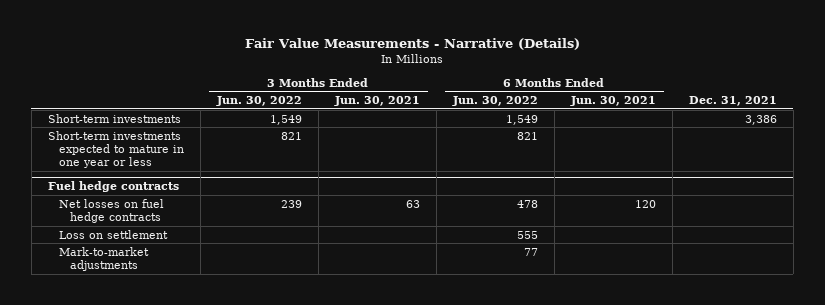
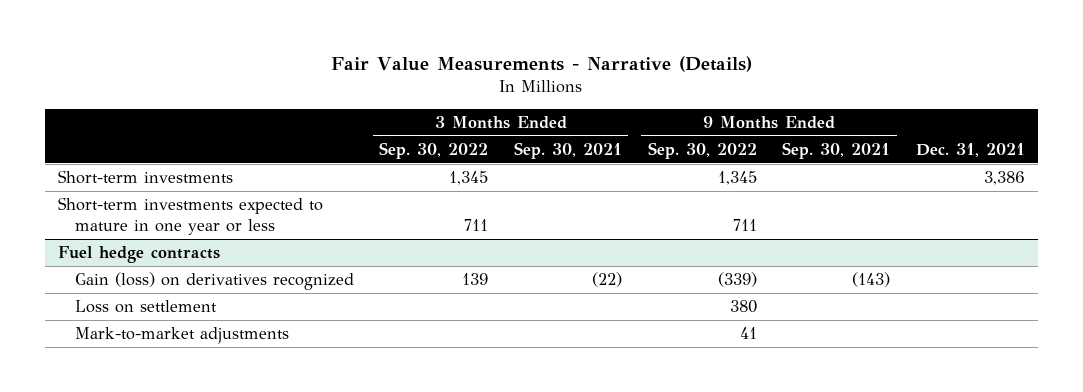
- | 3 Months Ended Jun. 30, 2022 | 3 Months Ended Jun. 30, 2021 | 6 Months Ended Jun. 30, 2022 | 6 Months Ended Jun. 30, 2021 | Dec. 31, 2021
+ | 3 Months Ended Sep. 30, 2022 | 3 Months Ended Sep. 30, 2021 | 9 Months Ended Sep. 30, 2022 | 9 Months Ended Sep. 30, 2021 | Dec. 31, 2021
@ Fuel hedge contracts
- Net losses on fuel hedge contracts | 239 | 63 | 478 | 120 |
+ Gain (loss) on derivatives recognized | 139 | (22) | (339) | (143) |

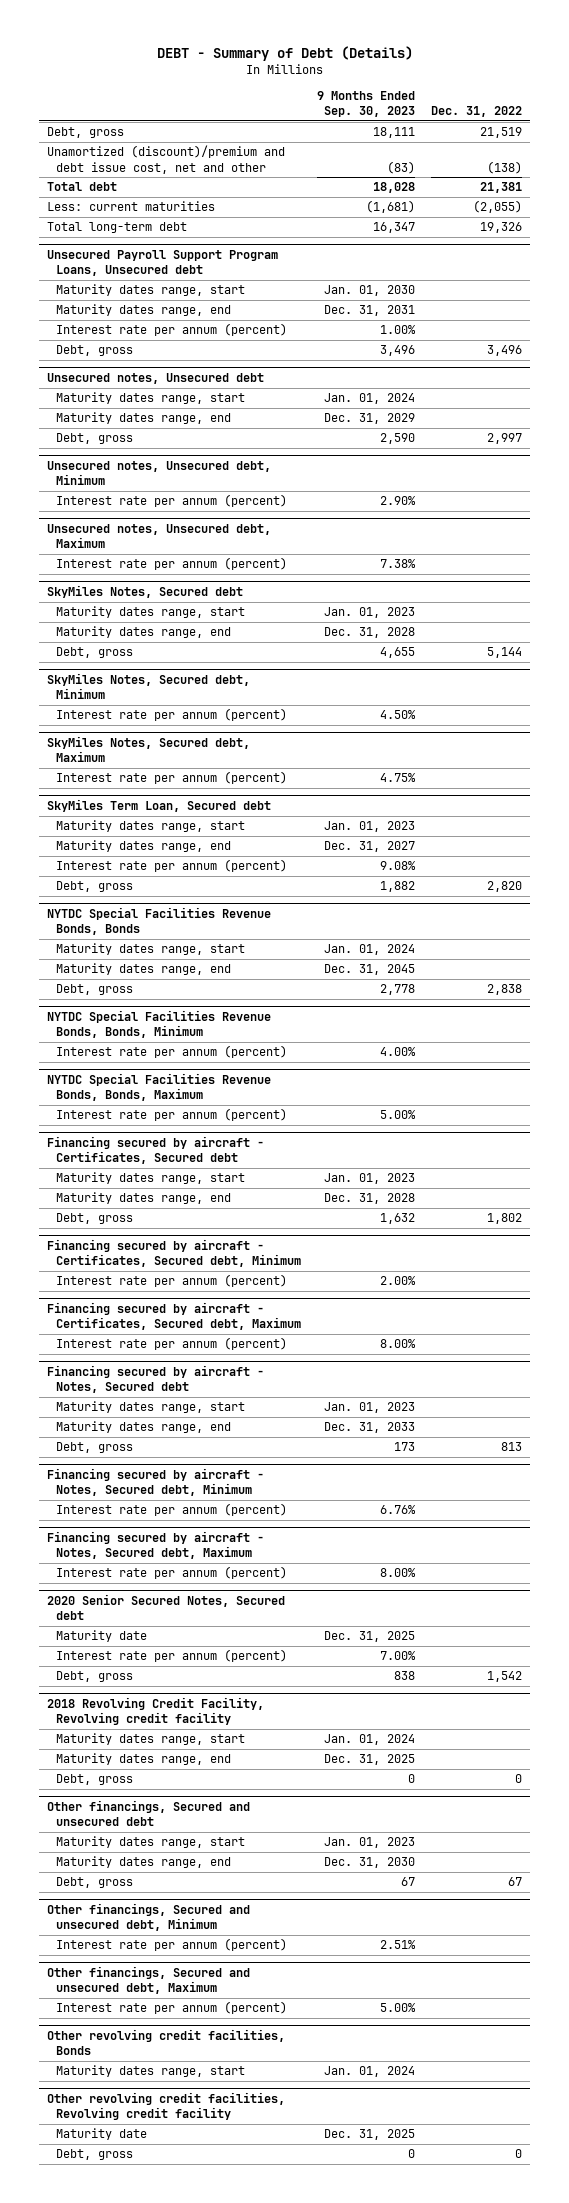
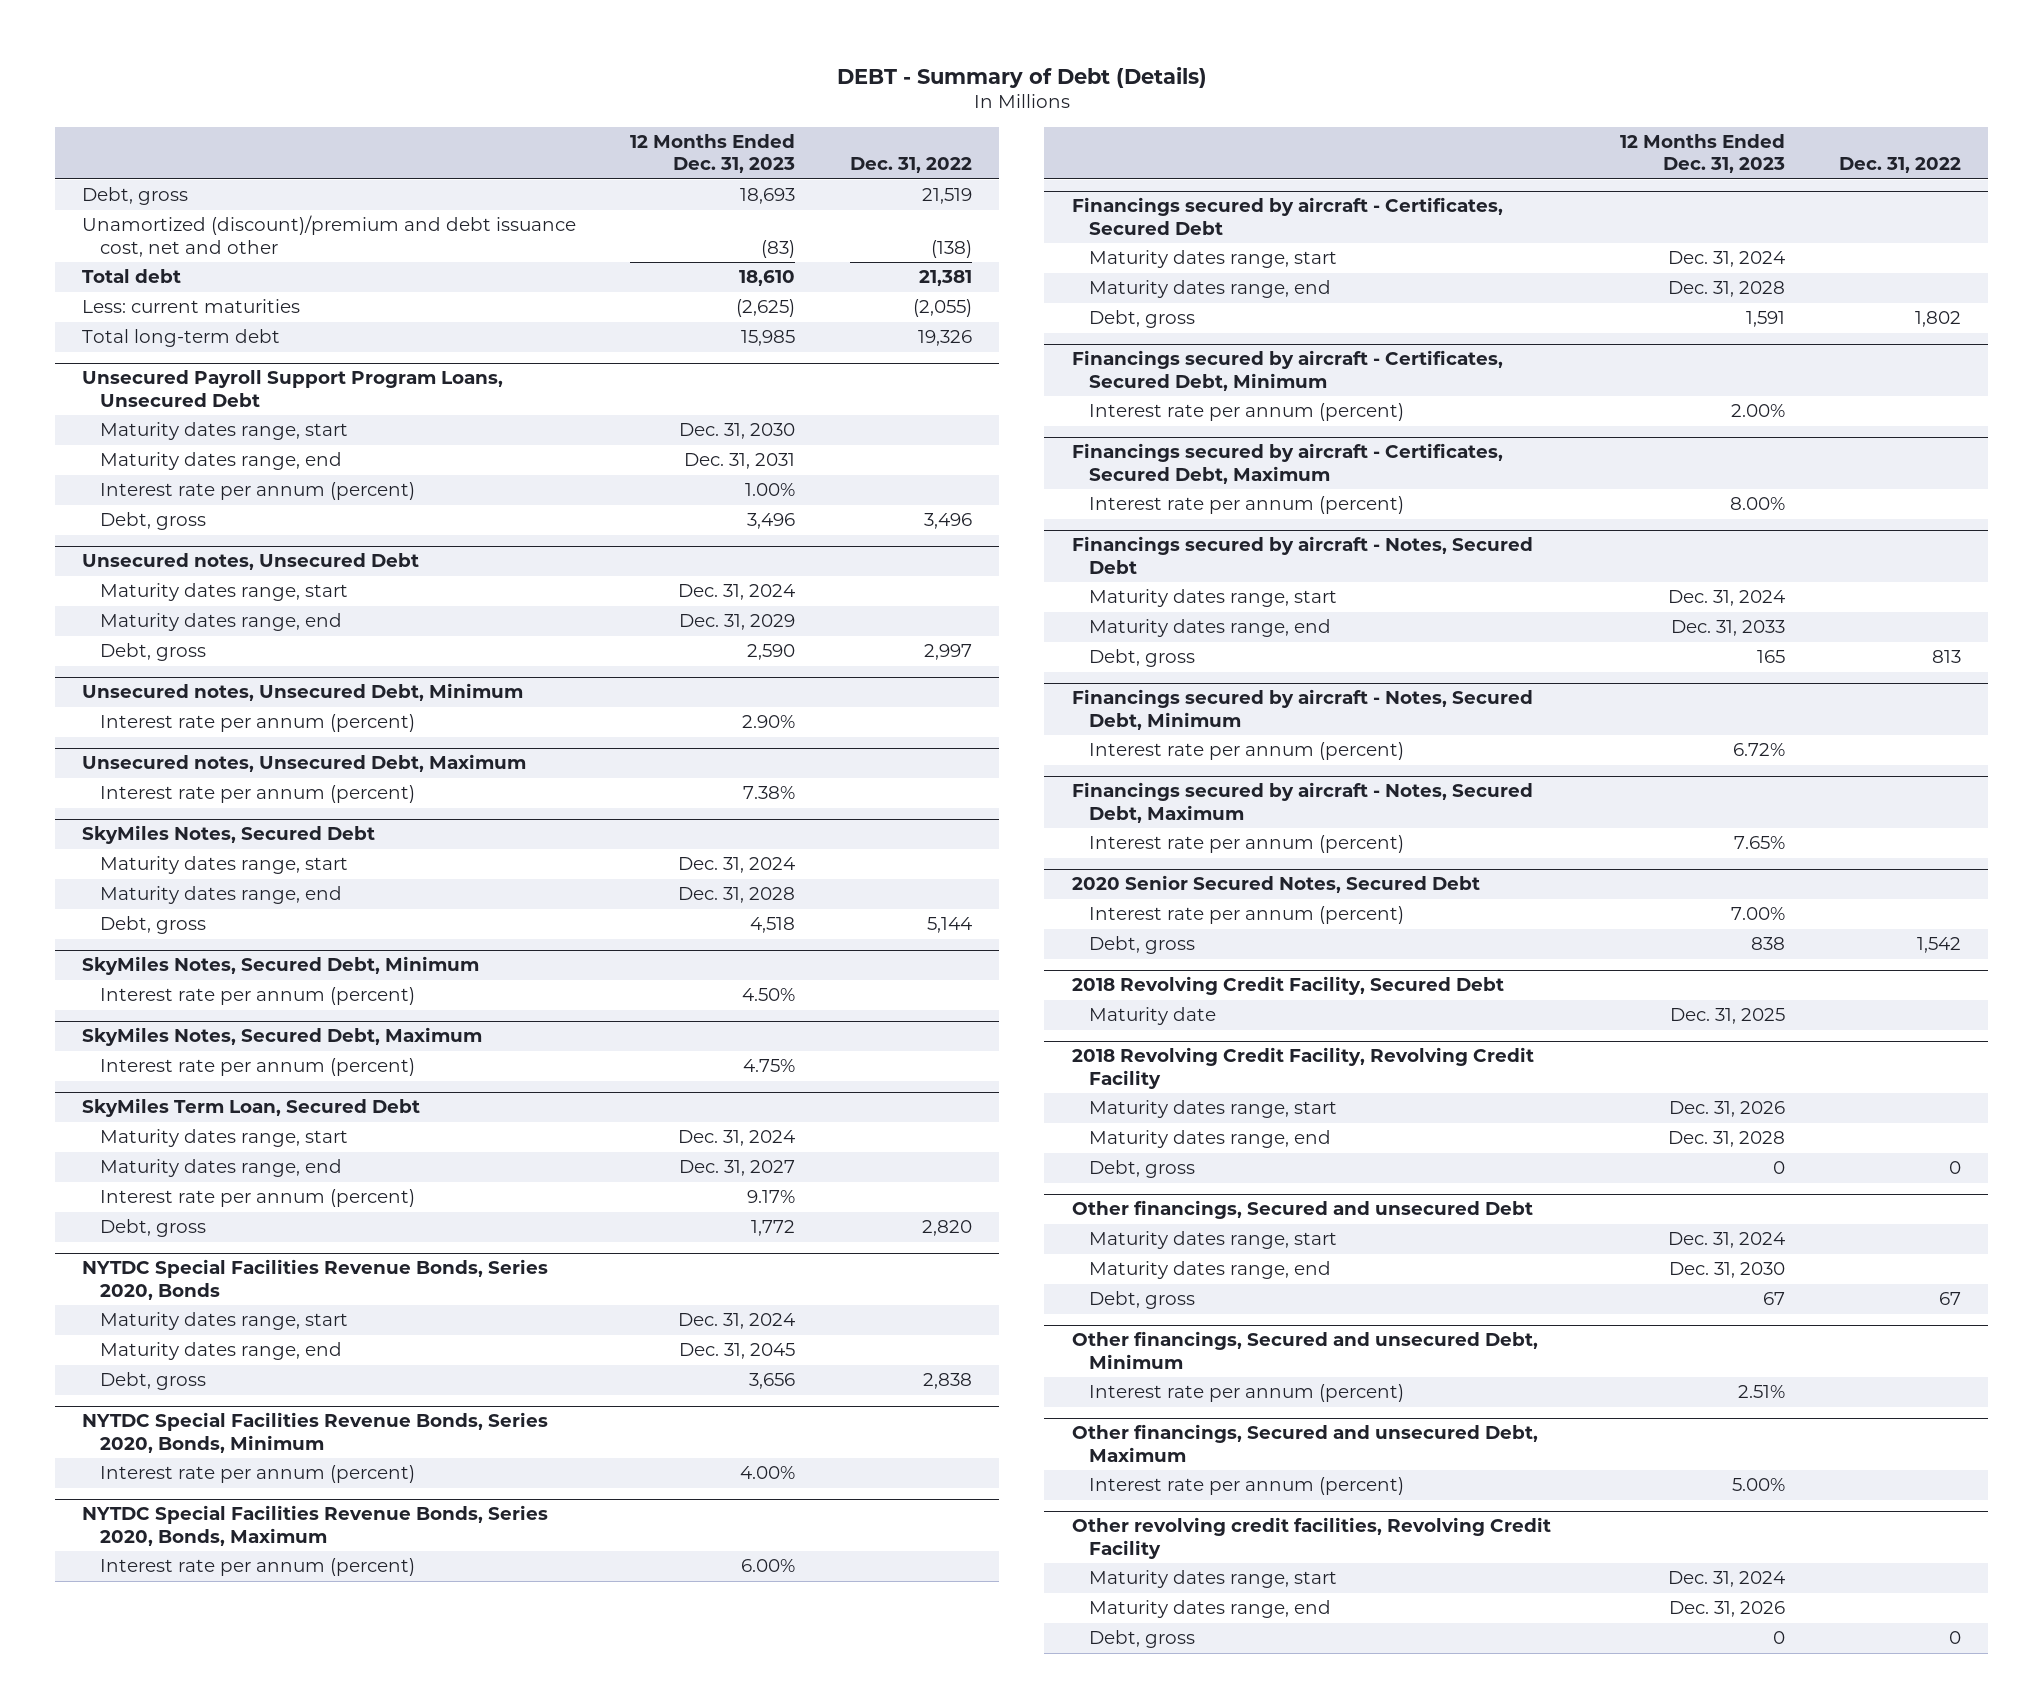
- | 9 Months Ended Sep. 30, 2023 | Dec. 31, 2022
+ | 12 Months Ended Dec. 31, 2023 | Dec. 31, 2022
- Unamortized (discount)/premium and debt issue cost, net and other | (83) | (138)
+ Unamortized (discount)/premium and debt issuance cost, net and other | (83) | (138)
- Unsecured Payroll Support Program Loans, Unsecured debt
+ Unsecured Payroll Support Program Loans, Unsecured Debt
- Unsecured notes, Unsecured debt
+ Unsecured notes, Unsecured Debt
- Unsecured notes, Unsecured debt, Minimum
+ Unsecured notes, Unsecured Debt, Minimum
- Unsecured notes, Unsecured debt, Maximum
+ Unsecured notes, Unsecured Debt, Maximum
- SkyMiles Notes, Secured debt
+ SkyMiles Notes, Secured Debt
- SkyMiles Notes, Secured debt, Minimum
+ SkyMiles Notes, Secured Debt, Minimum
- SkyMiles Notes, Secured debt, Maximum
+ SkyMiles Notes, Secured Debt, Maximum
- SkyMiles Term Loan, Secured debt
+ SkyMiles Term Loan, Secured Debt
- NYTDC Special Facilities Revenue Bonds, Bonds
+ NYTDC Special Facilities Revenue Bonds, Series 2020, Bonds
- NYTDC Special Facilities Revenue Bonds, Bonds, Minimum
+ NYTDC Special Facilities Revenue Bonds, Series 2020, Bonds, Minimum
- NYTDC Special Facilities Revenue Bonds, Bonds, Maximum
+ NYTDC Special Facilities Revenue Bonds, Series 2020, Bonds, Maximum
- Financing secured by aircraft - Certificates, Secured debt
+ Financings secured by aircraft - Certificates, Secured Debt
- Financing secured by aircraft - Certificates, Secured debt, Minimum
+ Financings secured by aircraft - Certificates, Secured Debt, Minimum
- Financing secured by aircraft - Certificates, Secured debt, Maximum
+ Financings secured by aircraft - Certificates, Secured Debt, Maximum
- Financing secured by aircraft - Notes, Secured debt
+ Financings secured by aircraft - Notes, Secured Debt
- Financing secured by aircraft - Notes, Secured debt, Minimum
+ Financings secured by aircraft - Notes, Secured Debt, Minimum
- Financing secured by aircraft - Notes, Secured debt, Maximum
+ Financings secured by aircraft - Notes, Secured Debt, Maximum
- 2020 Senior Secured Notes, Secured debt
- Maturity date | Dec. 31, 2025 |
+ 2020 Senior Secured Notes, Secured Debt
- 2018 Revolving Credit Facility, Revolving credit facility
+ 2018 Revolving Credit Facility, Secured Debt
+ Maturity date | Dec. 31, 2025 |
+ 2018 Revolving Credit Facility, Revolving Credit Facility
- Other financings, Secured and unsecured debt
+ Other financings, Secured and unsecured Debt
- Other financings, Secured and unsecured debt, Minimum
+ Other financings, Secured and unsecured Debt, Minimum
- Other financings, Secured and unsecured debt, Maximum
+ Other financings, Secured and unsecured Debt, Maximum
- Other revolving credit facilities, Bonds
- Maturity dates range, start | Jan. 01, 2024 |
- Other revolving credit facilities, Revolving credit facility
- Maturity date | Dec. 31, 2025 |
+ Other revolving credit facilities, Revolving Credit Facility
+ Maturity dates range, start | Dec. 31, 2024 |
+ Maturity dates range, end | Dec. 31, 2026 |

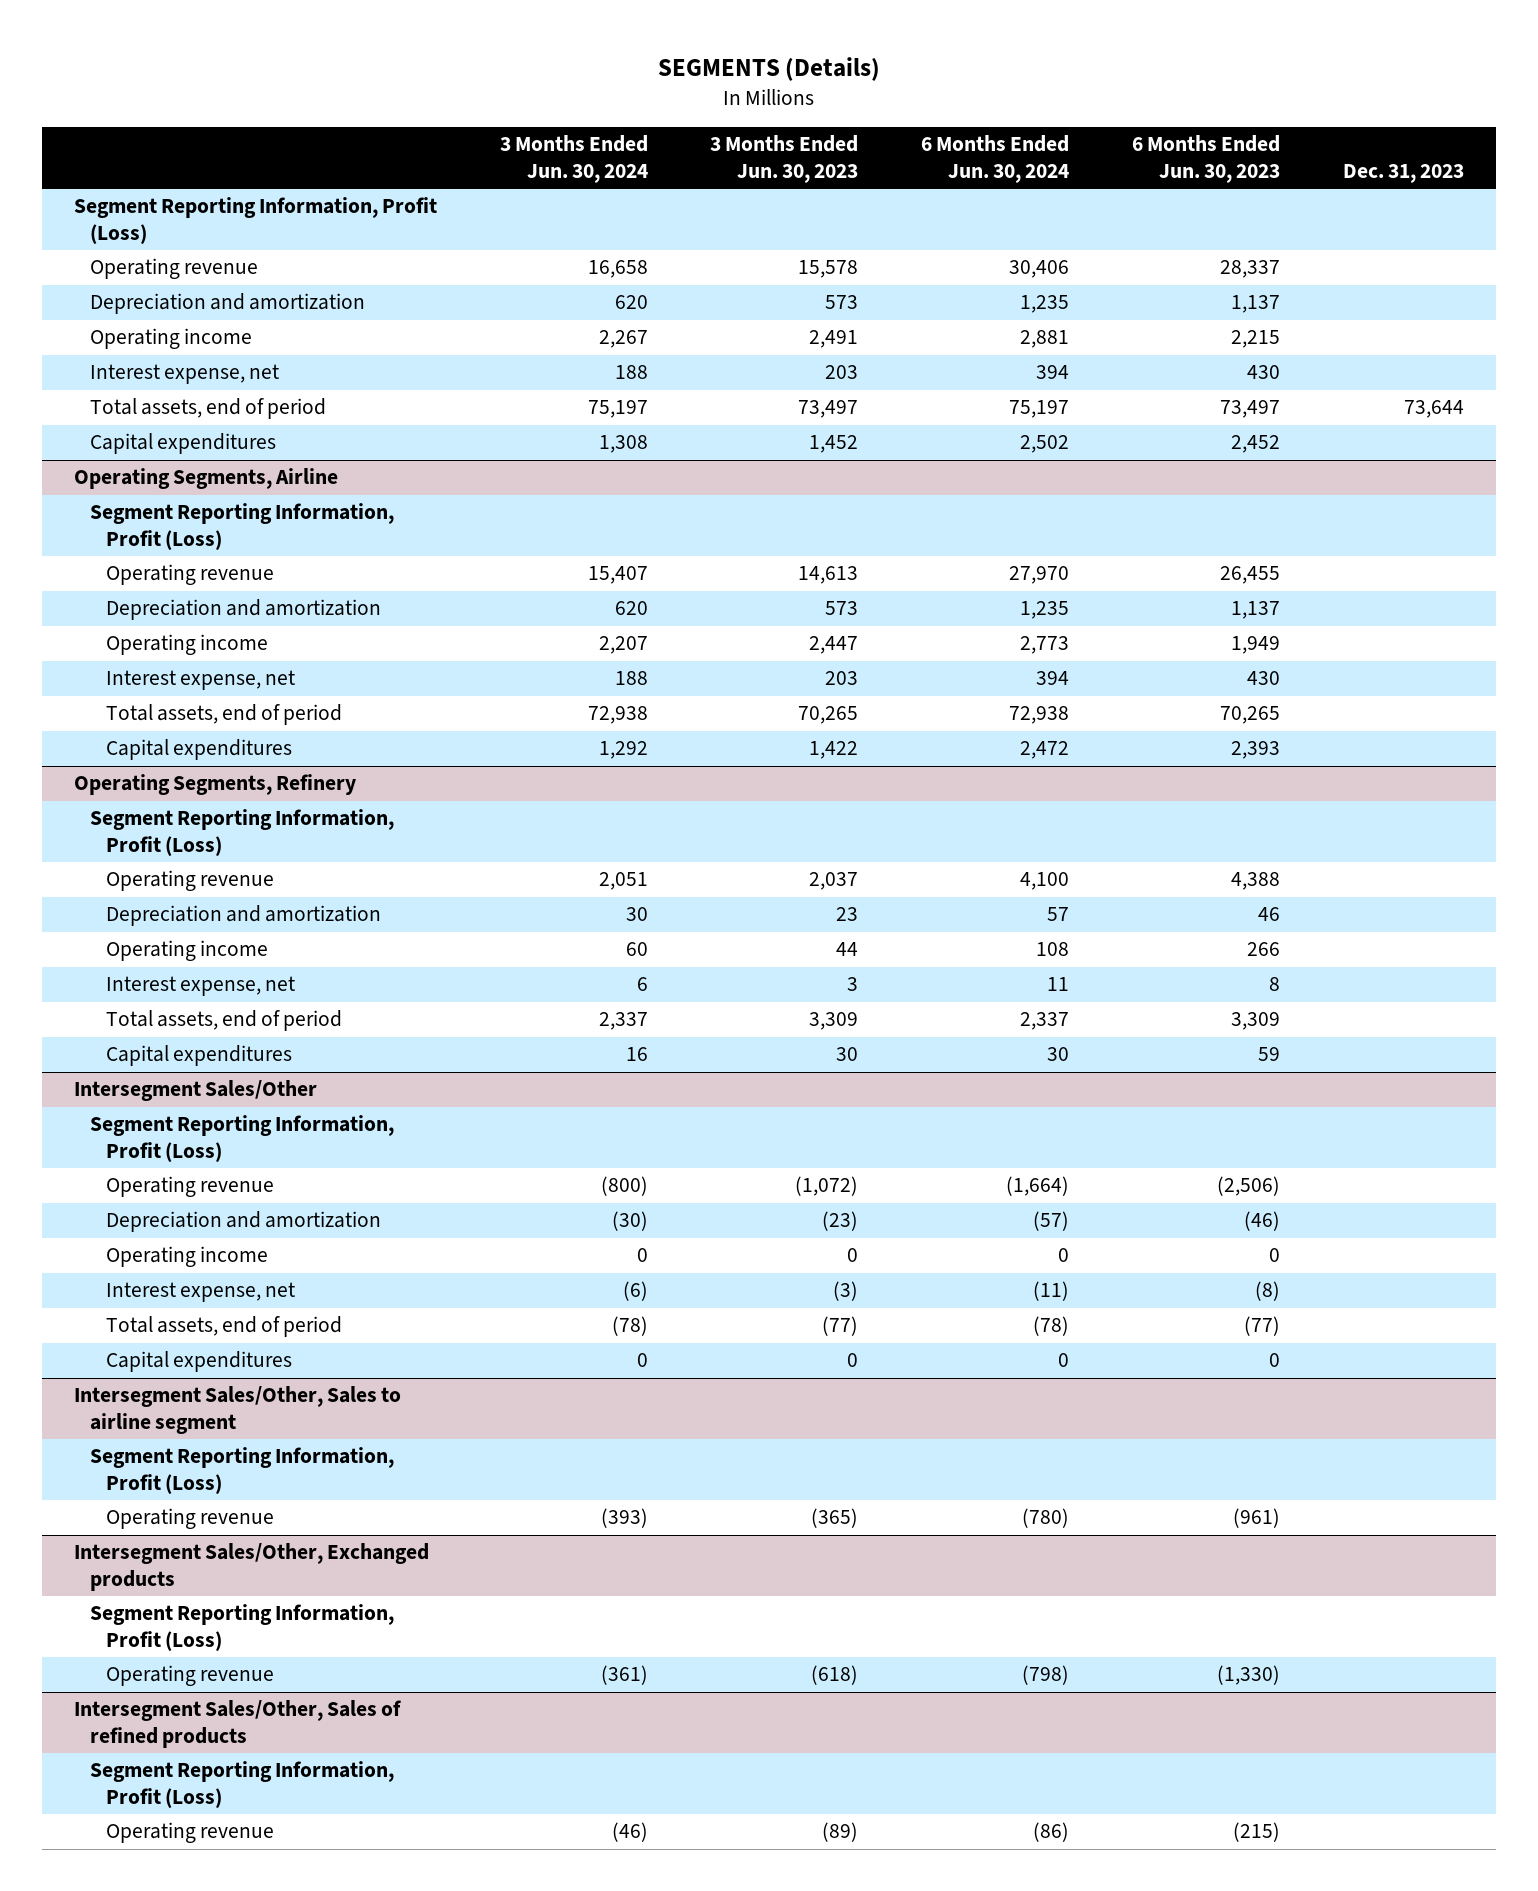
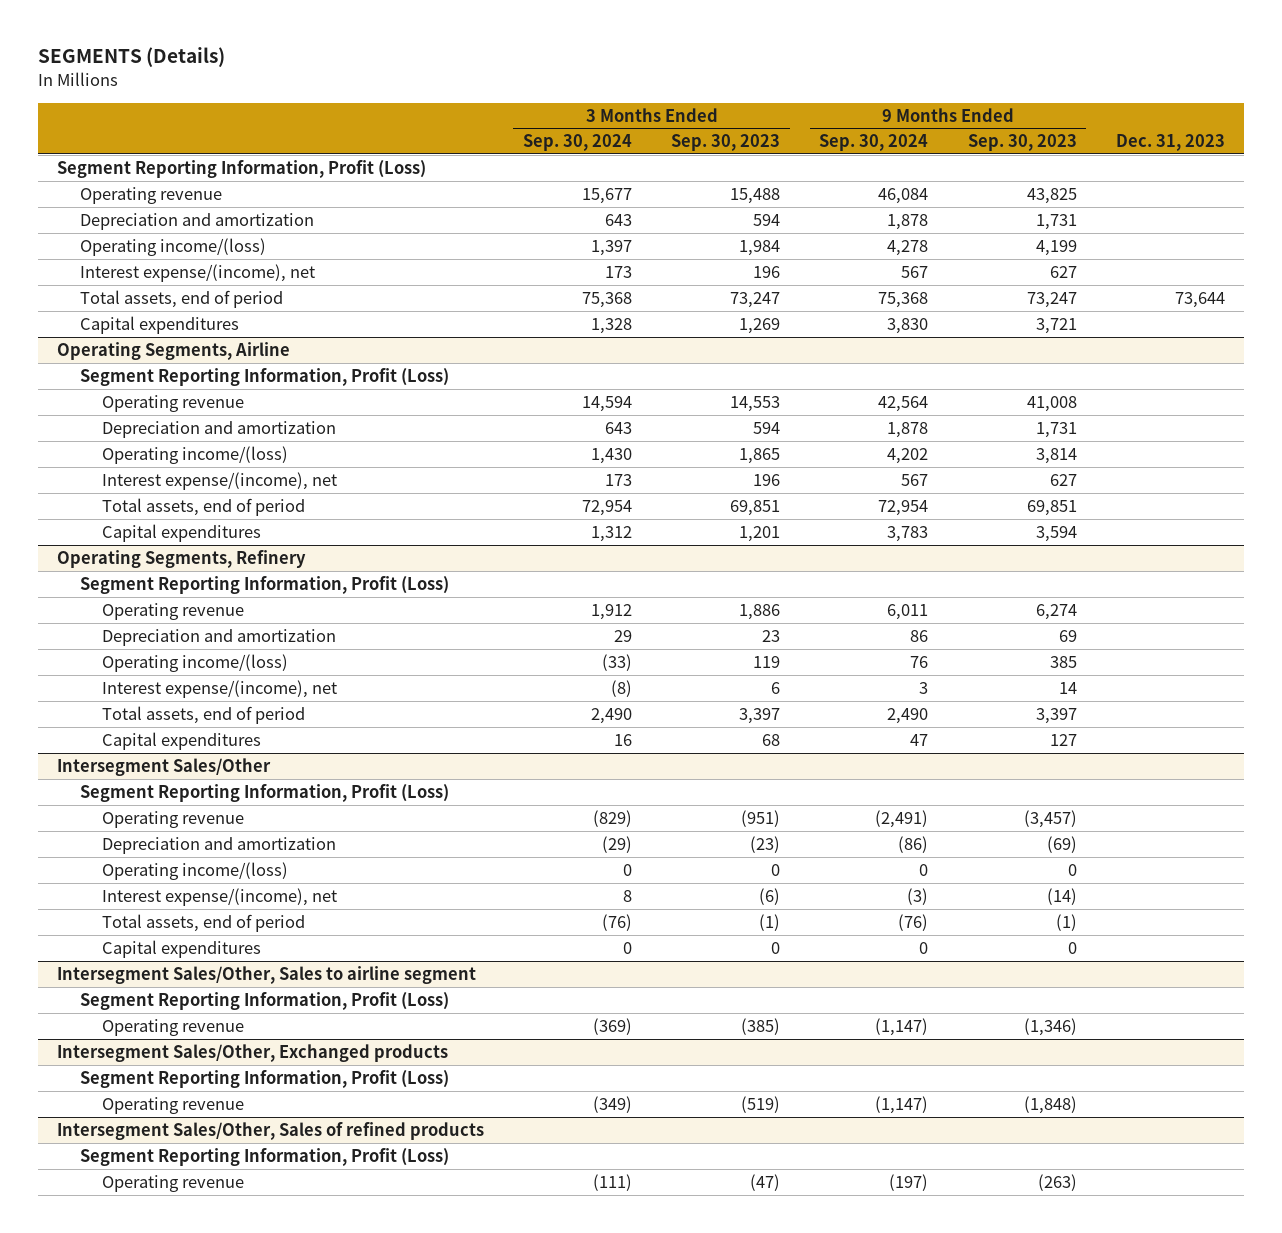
- | 3 Months Ended Jun. 30, 2024 | 3 Months Ended Jun. 30, 2023 | 6 Months Ended Jun. 30, 2024 | 6 Months Ended Jun. 30, 2023 | Dec. 31, 2023
+ | 3 Months Ended Sep. 30, 2024 | 3 Months Ended Sep. 30, 2023 | 9 Months Ended Sep. 30, 2024 | 9 Months Ended Sep. 30, 2023 | Dec. 31, 2023
- Operating income | 2,267 | 2,491 | 2,881 | 2,215 |
- Interest expense, net | 188 | 203 | 394 | 430 |
+ Operating income/(loss) | 1,397 | 1,984 | 4,278 | 4,199 |
+ Interest expense/(income), net | 173 | 196 | 567 | 627 |
@ Operating Segments, Airline
- Operating income | 2,207 | 2,447 | 2,773 | 1,949 |
- Interest expense, net | 188 | 203 | 394 | 430 |
+ Operating income/(loss) | 1,430 | 1,865 | 4,202 | 3,814 |
+ Interest expense/(income), net | 173 | 196 | 567 | 627 |
@ Operating Segments, Refinery
- Operating income | 60 | 44 | 108 | 266 |
- Interest expense, net | 6 | 3 | 11 | 8 |
+ Operating income/(loss) | (33) | 119 | 76 | 385 |
+ Interest expense/(income), net | (8) | 6 | 3 | 14 |
@ Intersegment Sales/Other
- Operating income | 0 | 0 | 0 | 0 |
- Interest expense, net | (6) | (3) | (11) | (8) |
+ Operating income/(loss) | 0 | 0 | 0 | 0 |
+ Interest expense/(income), net | 8 | (6) | (3) | (14) |

